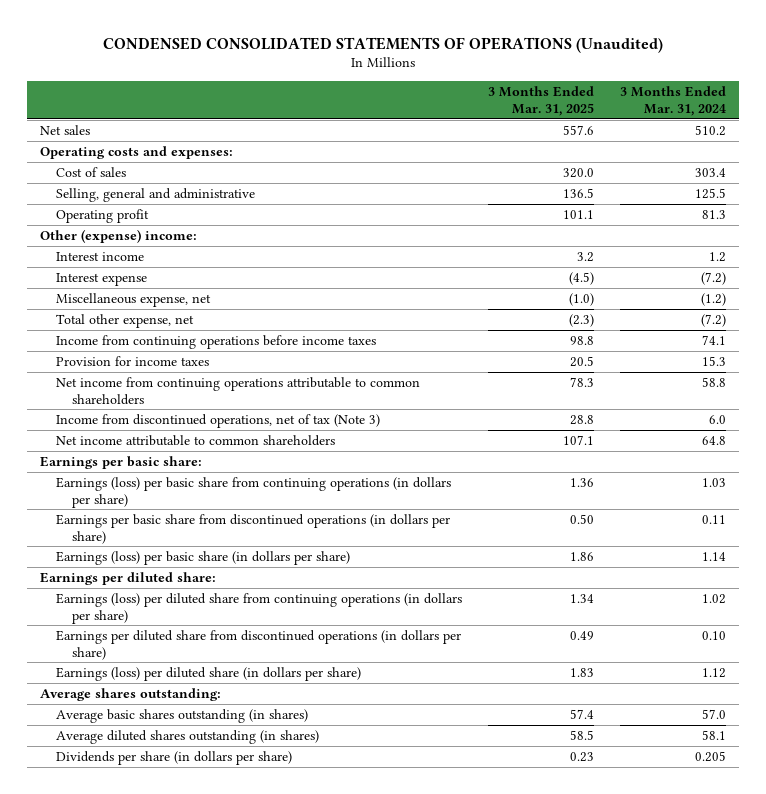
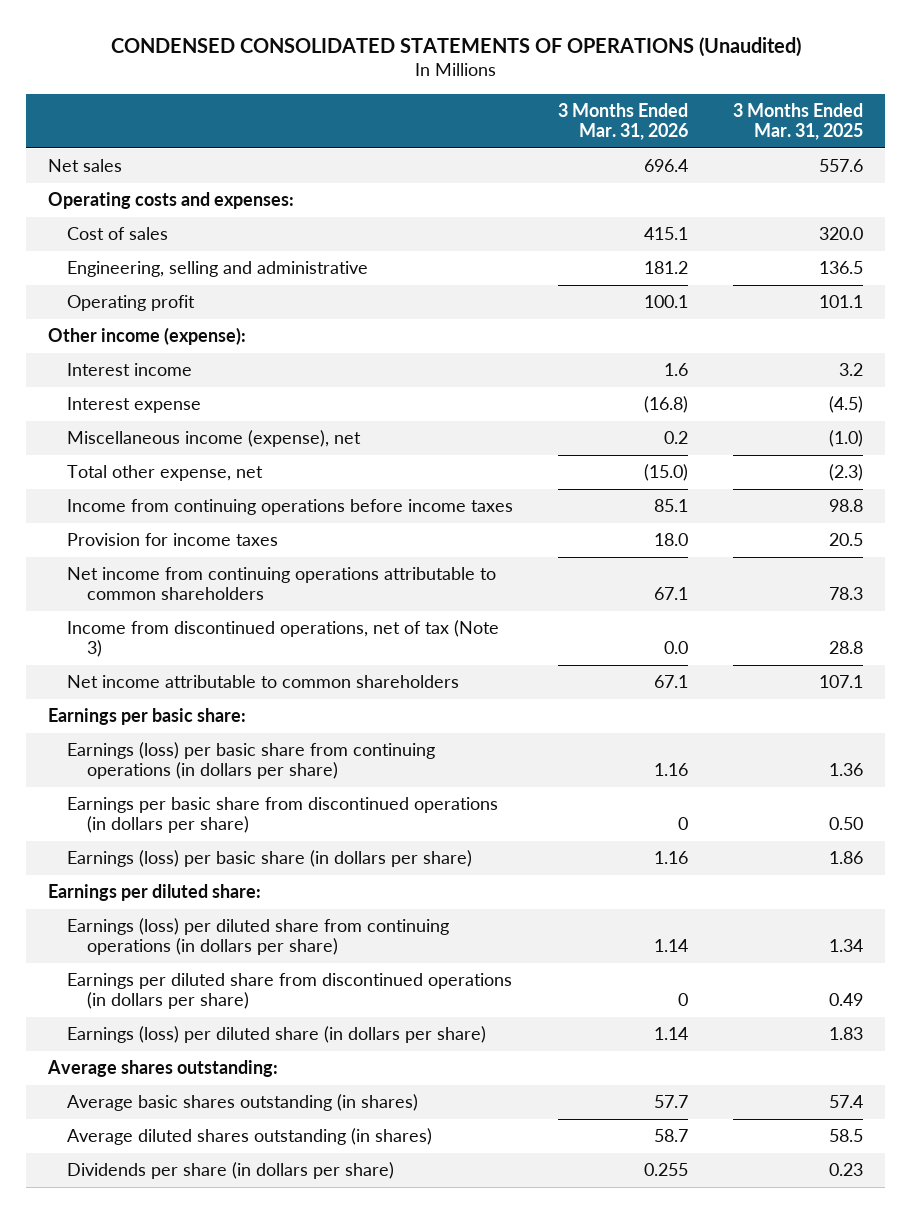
- | 3 Months Ended Mar. 31, 2025 | 3 Months Ended Mar. 31, 2024
+ | 3 Months Ended Mar. 31, 2026 | 3 Months Ended Mar. 31, 2025
- Selling, general and administrative | 136.5 | 125.5
+ Engineering, selling and administrative | 181.2 | 136.5
- Other (expense) income:
+ Other income (expense):
- Miscellaneous expense, net | (1.0) | (1.2)
+ Miscellaneous income (expense), net | 0.2 | (1.0)

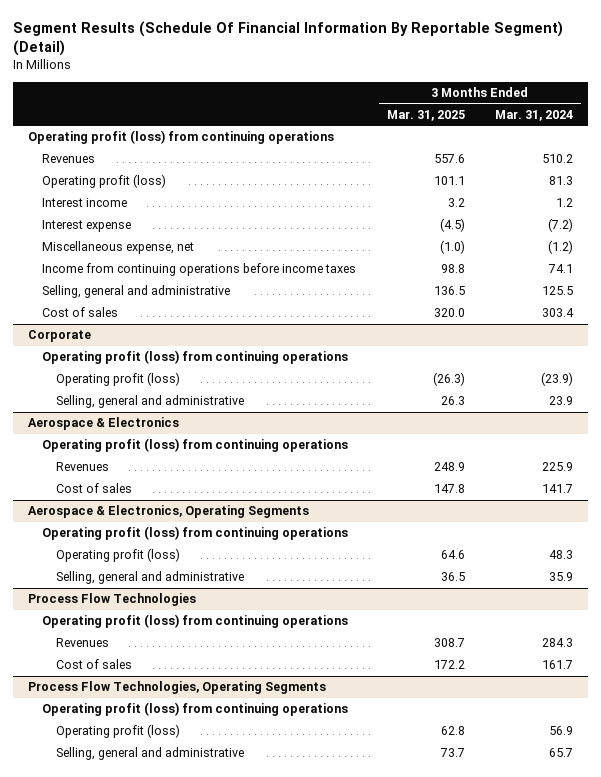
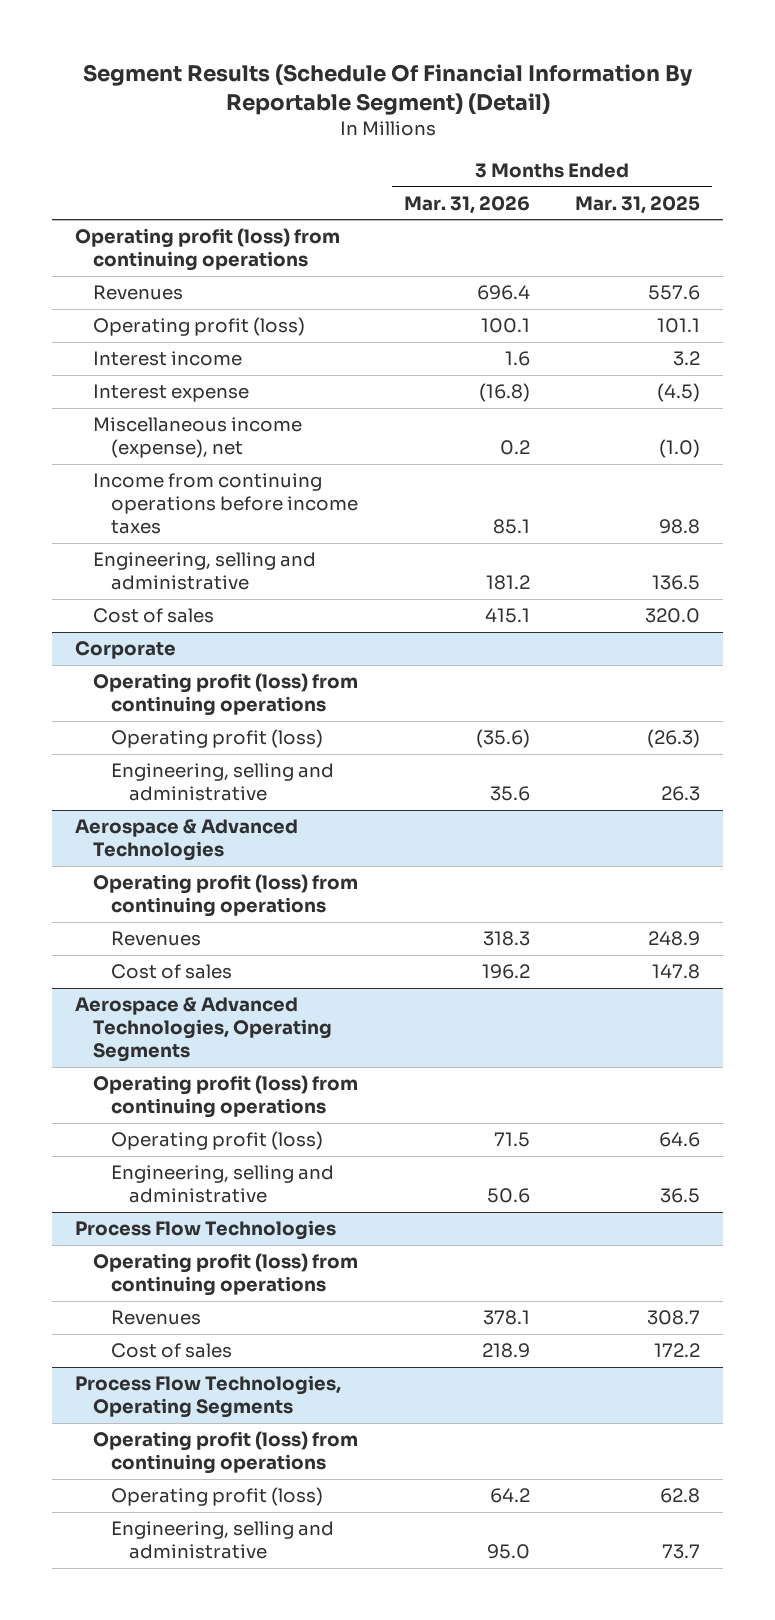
- | 3 Months Ended Mar. 31, 2025 | 3 Months Ended Mar. 31, 2024
+ | 3 Months Ended Mar. 31, 2026 | 3 Months Ended Mar. 31, 2025
- Miscellaneous expense, net | (1.0) | (1.2)
+ Miscellaneous income (expense), net | 0.2 | (1.0)
- Selling, general and administrative | 136.5 | 125.5
+ Engineering, selling and administrative | 181.2 | 136.5
@ Corporate
- Selling, general and administrative | 26.3 | 23.9
- Aerospace & Electronics
@ Corporate
+ Engineering, selling and administrative | 35.6 | 26.3
+ Aerospace & Advanced Technologies
- Aerospace & Electronics, Operating Segments
+ Aerospace & Advanced Technologies, Operating Segments
- Selling, general and administrative | 36.5 | 35.9
+ Engineering, selling and administrative | 50.6 | 36.5
@ Process Flow Technologies, Operating Segments
- Selling, general and administrative | 73.7 | 65.7
+ Engineering, selling and administrative | 95.0 | 73.7

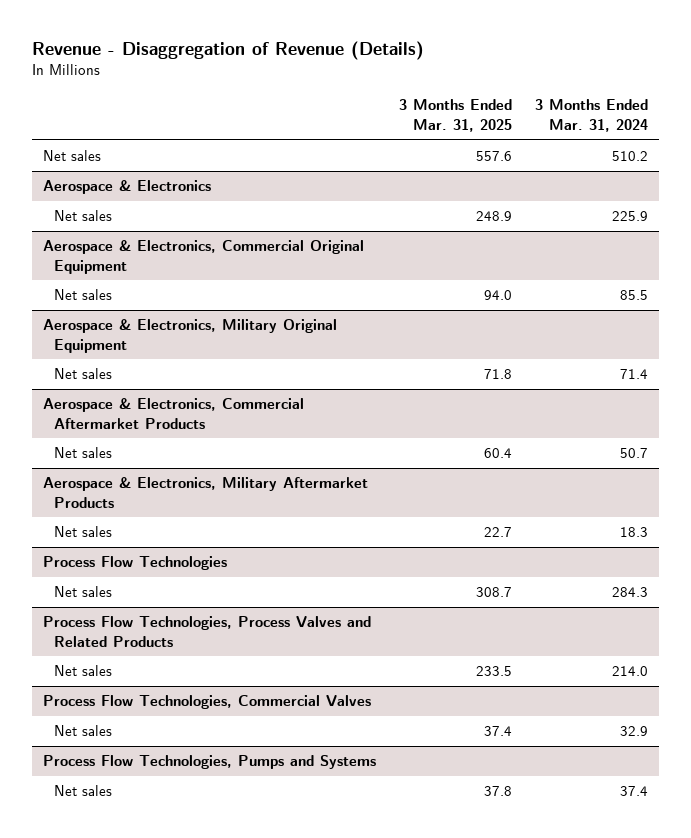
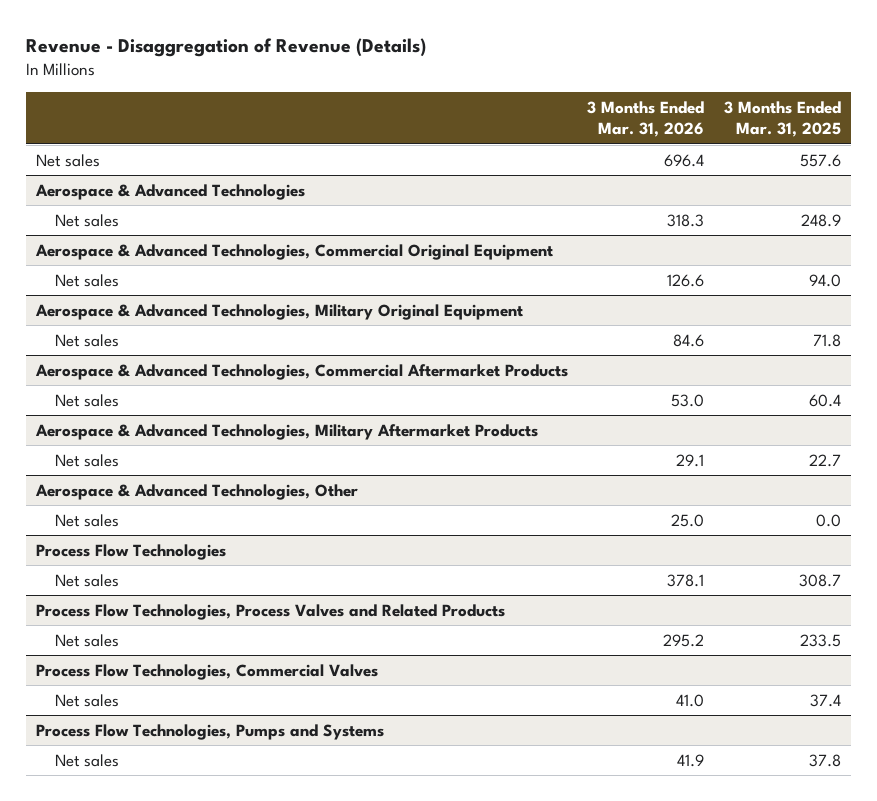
- | 3 Months Ended Mar. 31, 2025 | 3 Months Ended Mar. 31, 2024
+ | 3 Months Ended Mar. 31, 2026 | 3 Months Ended Mar. 31, 2025
- Aerospace & Electronics
+ Aerospace & Advanced Technologies
- Aerospace & Electronics, Commercial Original Equipment
+ Aerospace & Advanced Technologies, Commercial Original Equipment
- Aerospace & Electronics, Military Original Equipment
+ Aerospace & Advanced Technologies, Military Original Equipment
- Aerospace & Electronics, Commercial Aftermarket Products
+ Aerospace & Advanced Technologies, Commercial Aftermarket Products
- Aerospace & Electronics, Military Aftermarket Products
+ Aerospace & Advanced Technologies, Military Aftermarket Products
+ Aerospace & Advanced Technologies, Other
+ Net sales | 25.0 | 0.0

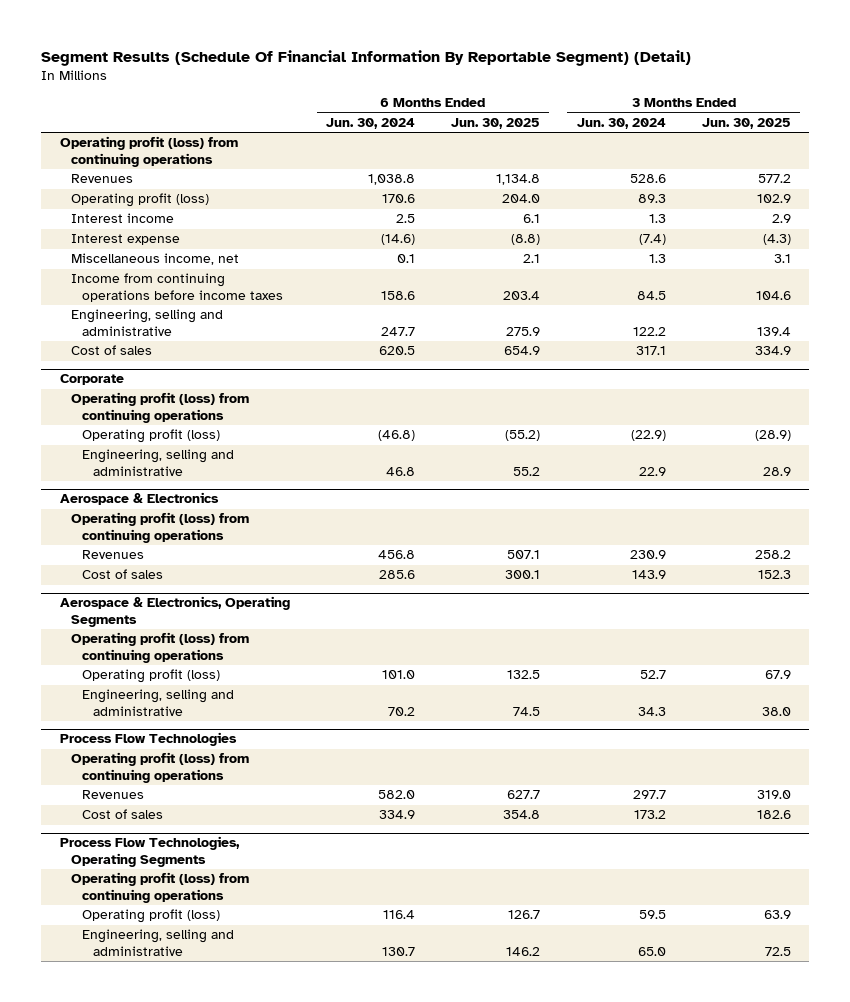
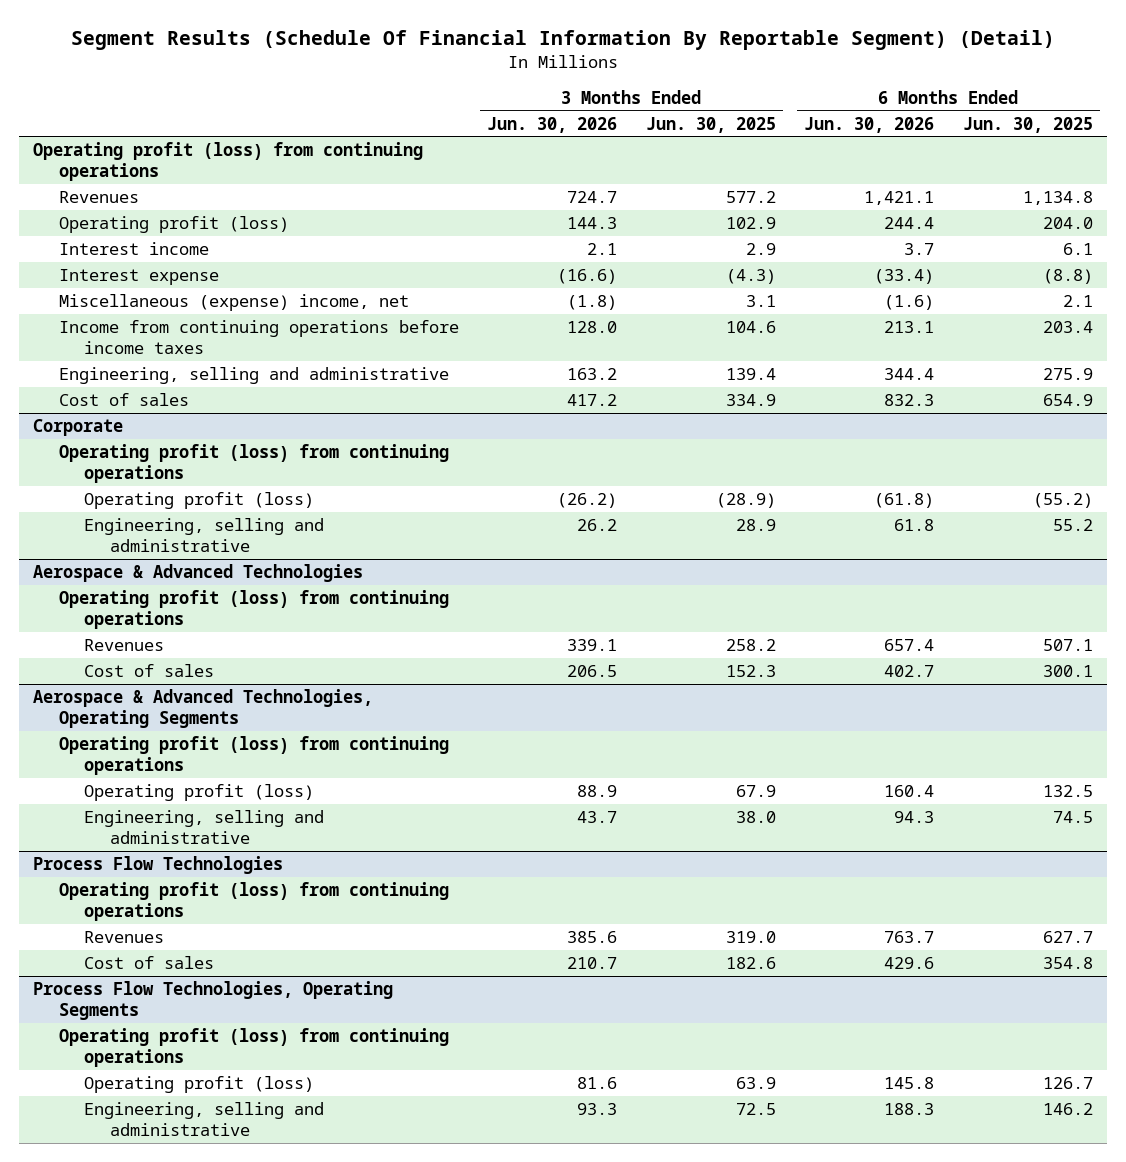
- | 6 Months Ended Jun. 30, 2024 | 6 Months Ended Jun. 30, 2025 | 3 Months Ended Jun. 30, 2024 | 3 Months Ended Jun. 30, 2025
+ | 3 Months Ended Jun. 30, 2026 | 3 Months Ended Jun. 30, 2025 | 6 Months Ended Jun. 30, 2026 | 6 Months Ended Jun. 30, 2025
- Miscellaneous income, net | 0.1 | 2.1 | 1.3 | 3.1
+ Miscellaneous (expense) income, net | (1.8) | 3.1 | (1.6) | 2.1
- Aerospace & Electronics
+ Aerospace & Advanced Technologies
- Aerospace & Electronics, Operating Segments
+ Aerospace & Advanced Technologies, Operating Segments

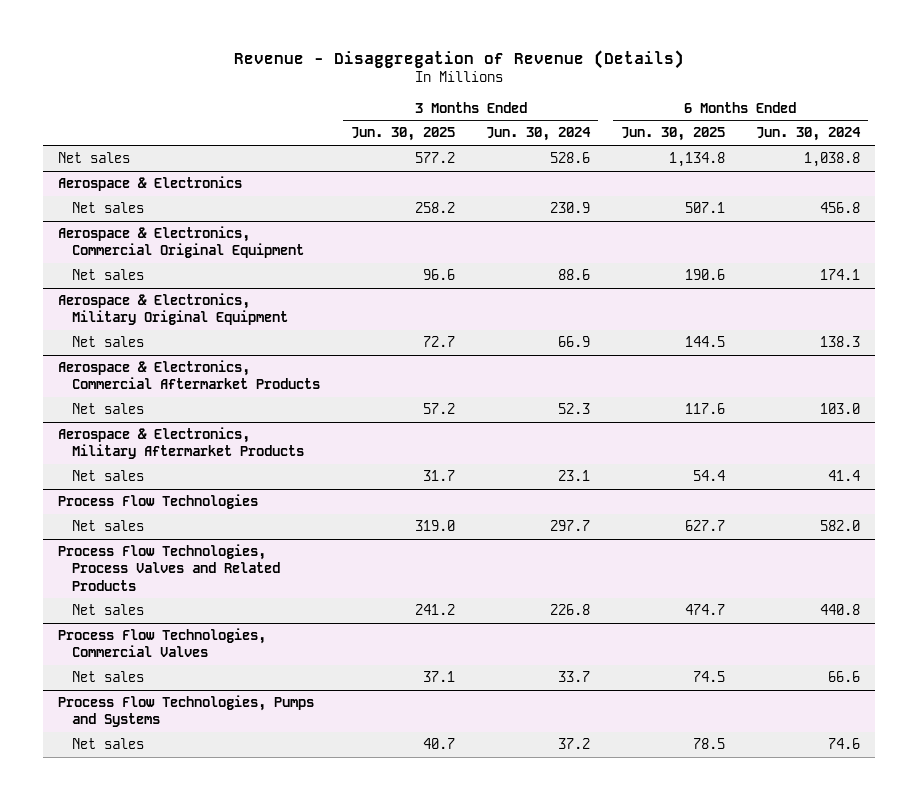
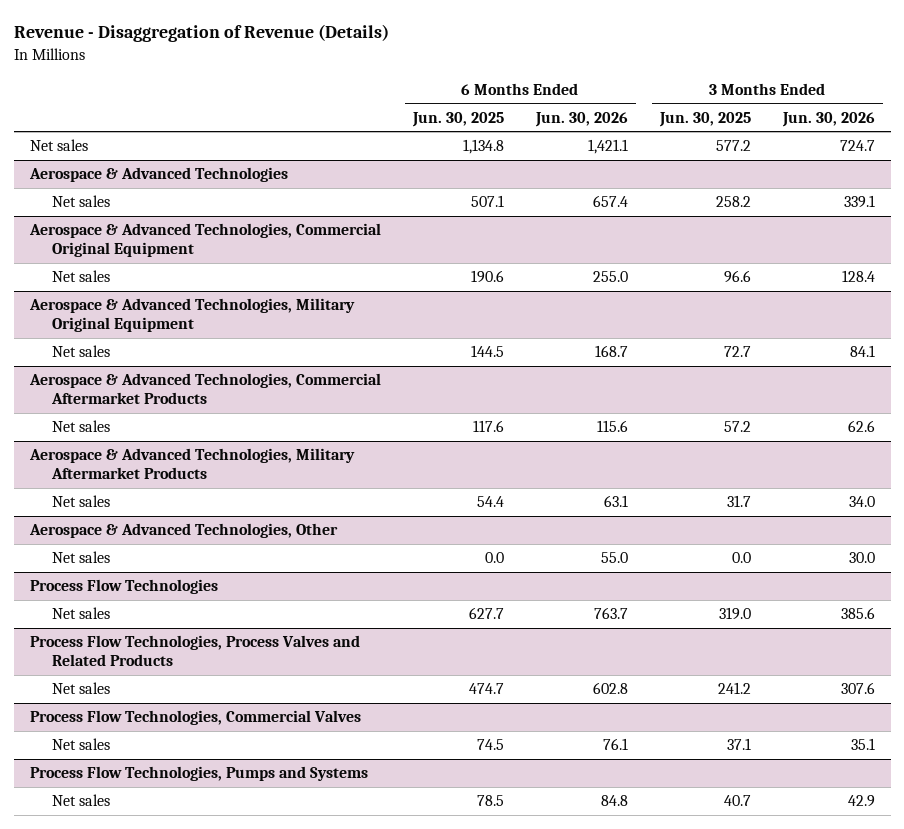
- | 3 Months Ended Jun. 30, 2025 | 3 Months Ended Jun. 30, 2024 | 6 Months Ended Jun. 30, 2025 | 6 Months Ended Jun. 30, 2024
+ | 6 Months Ended Jun. 30, 2025 | 6 Months Ended Jun. 30, 2026 | 3 Months Ended Jun. 30, 2025 | 3 Months Ended Jun. 30, 2026
- Aerospace & Electronics
+ Aerospace & Advanced Technologies
- Aerospace & Electronics, Commercial Original Equipment
+ Aerospace & Advanced Technologies, Commercial Original Equipment
- Aerospace & Electronics, Military Original Equipment
+ Aerospace & Advanced Technologies, Military Original Equipment
- Aerospace & Electronics, Commercial Aftermarket Products
+ Aerospace & Advanced Technologies, Commercial Aftermarket Products
- Aerospace & Electronics, Military Aftermarket Products
+ Aerospace & Advanced Technologies, Military Aftermarket Products
+ Aerospace & Advanced Technologies, Other
+ Net sales | 0.0 | 55.0 | 0.0 | 30.0

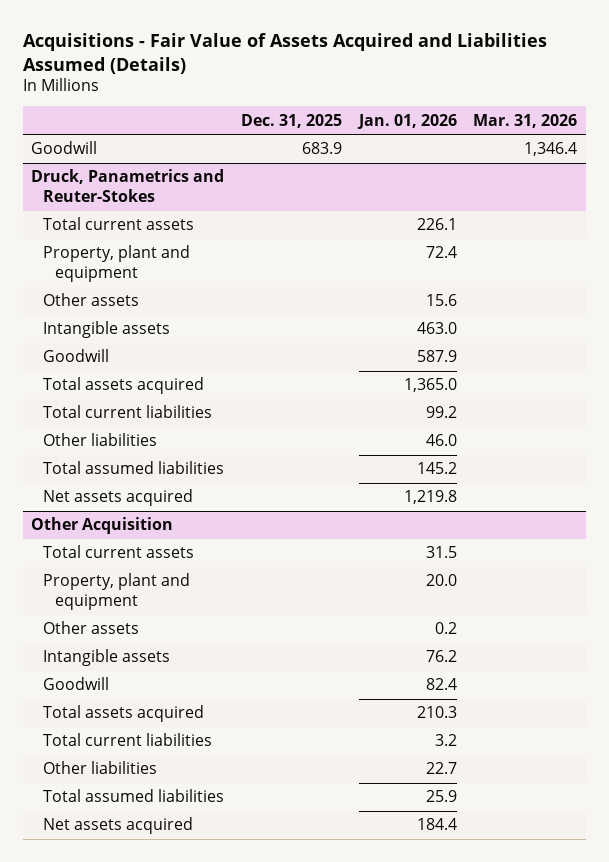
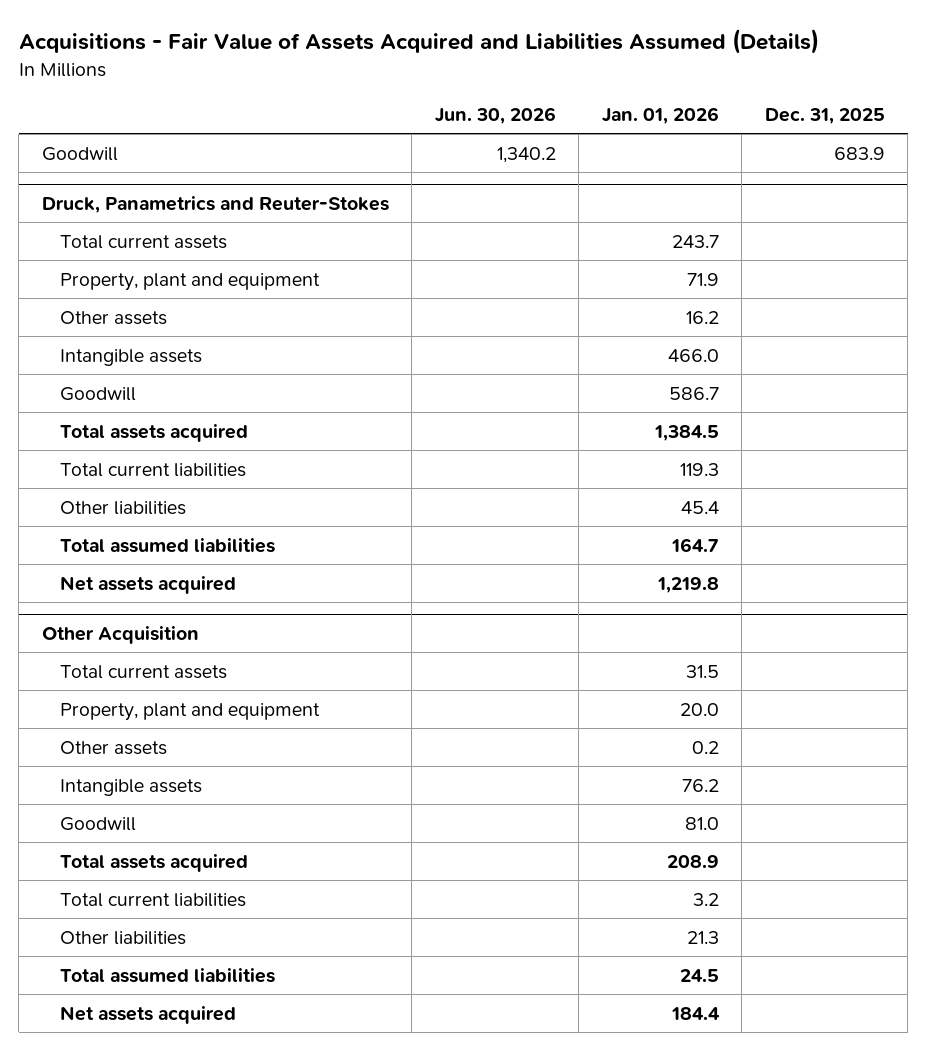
- | Dec. 31, 2025 | Jan. 01, 2026 | Mar. 31, 2026
+ | Jun. 30, 2026 | Jan. 01, 2026 | Dec. 31, 2025
@ Druck, Panametrics and Reuter-Stokes
- Total current assets | | 226.1 |
- Property, plant and equipment | | 72.4 |
- Other assets | | 15.6 |
- Intangible assets | | 463.0 |
- Goodwill | | 587.9 |
- Total assets acquired | | 1,365.0 |
- Total current liabilities | | 99.2 |
- Other liabilities | | 46.0 |
- Total assumed liabilities | | 145.2 |
+ Total current assets | | 243.7 |
+ Property, plant and equipment | | 71.9 |
+ Other assets | | 16.2 |
+ Intangible assets | | 466.0 |
+ Goodwill | | 586.7 |
+ Total assets acquired | | 1,384.5 |
+ Total current liabilities | | 119.3 |
+ Other liabilities | | 45.4 |
+ Total assumed liabilities | | 164.7 |
@ Other Acquisition
- Goodwill | | 82.4 |
- Total assets acquired | | 210.3 |
+ Goodwill | | 81.0 |
+ Total assets acquired | | 208.9 |
- Other liabilities | | 22.7 |
- Total assumed liabilities | | 25.9 |
+ Other liabilities | | 21.3 |
+ Total assumed liabilities | | 24.5 |

